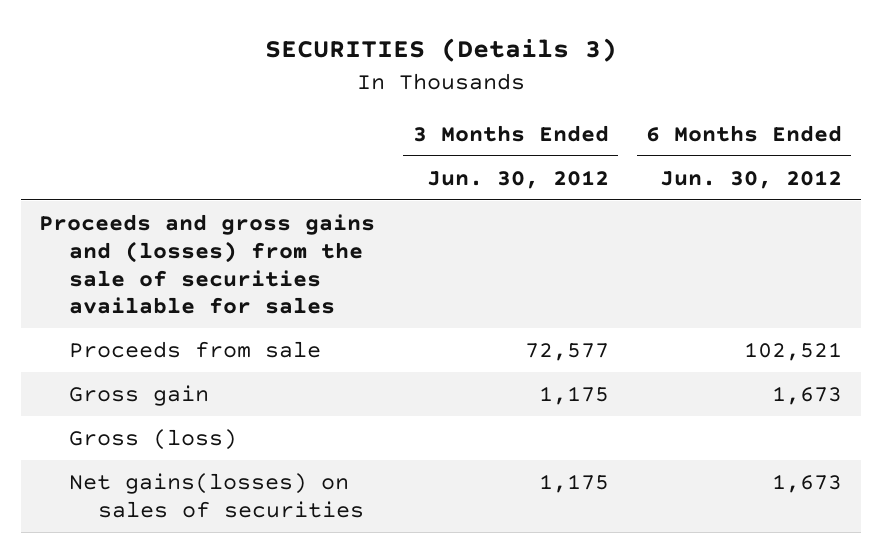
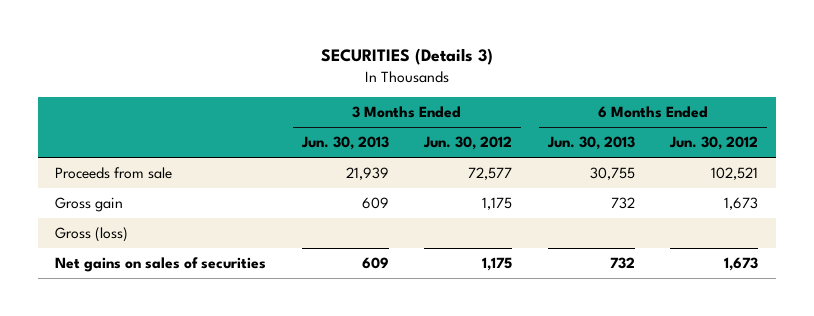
- | 3 Months Ended Jun. 30, 2012 | 6 Months Ended Jun. 30, 2012
+ | 3 Months Ended Jun. 30, 2013 | 3 Months Ended Jun. 30, 2012 | 6 Months Ended Jun. 30, 2013 | 6 Months Ended Jun. 30, 2012
- Proceeds and gross gains and (losses) from the sale of securities available for sales
- Net gains(losses) on sales of securities | 1,175 | 1,673
+ Net gains on sales of securities | 609 | 1,175 | 732 | 1,673

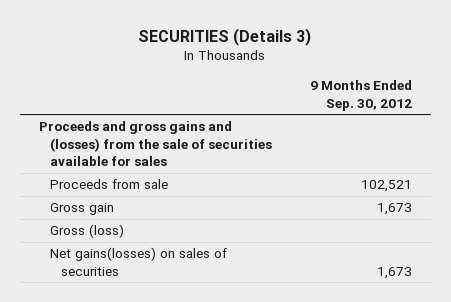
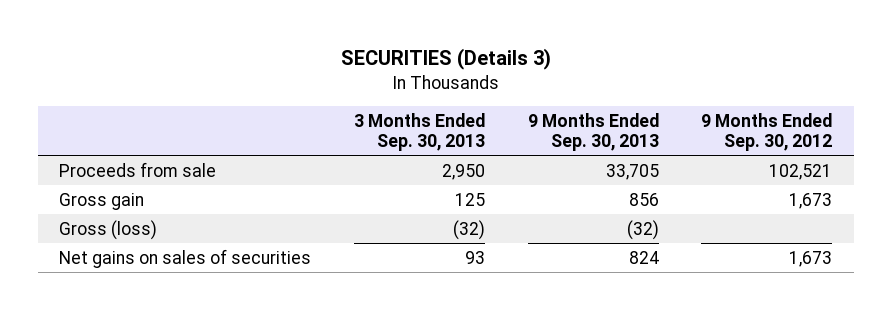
- | 9 Months Ended Sep. 30, 2012
+ | 3 Months Ended Sep. 30, 2013 | 9 Months Ended Sep. 30, 2013 | 9 Months Ended Sep. 30, 2012
- Proceeds and gross gains and (losses) from the sale of securities available for sales
- Net gains(losses) on sales of securities | 1,673
+ Net gains on sales of securities | 93 | 824 | 1,673

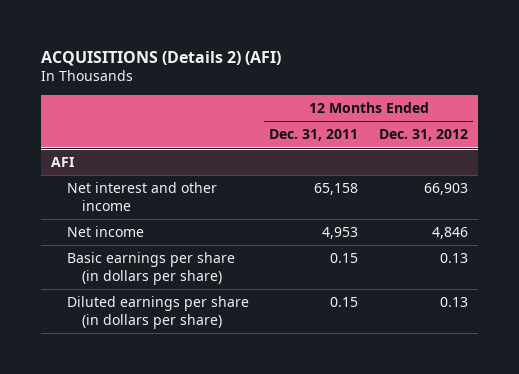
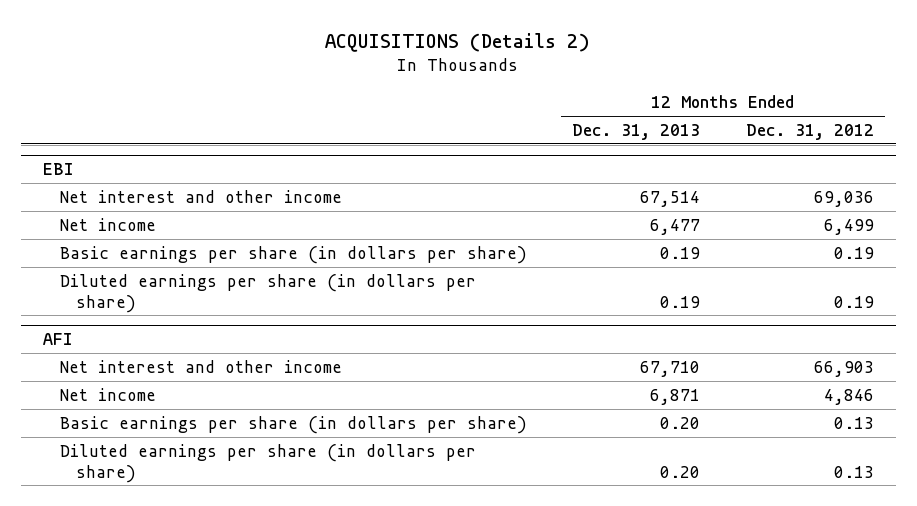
- ACQUISITIONS (Details 2) (AFI)
+ ACQUISITIONS (Details 2)
- | 12 Months Ended Dec. 31, 2011 | 12 Months Ended Dec. 31, 2012
+ | 12 Months Ended Dec. 31, 2013 | 12 Months Ended Dec. 31, 2012
+ EBI
+ Net interest and other income | 67,514 | 69,036
+ Net income | 6,477 | 6,499
+ Basic earnings per share (in dollars per share) | 0.19 | 0.19
+ Diluted earnings per share (in dollars per share) | 0.19 | 0.19

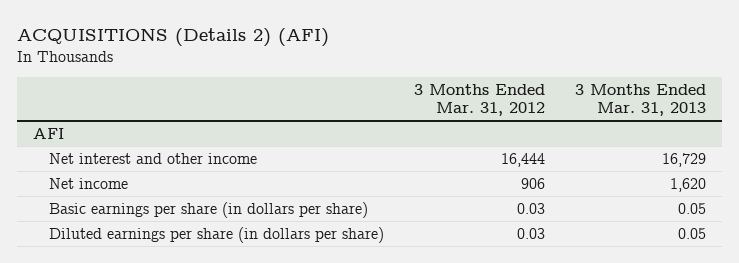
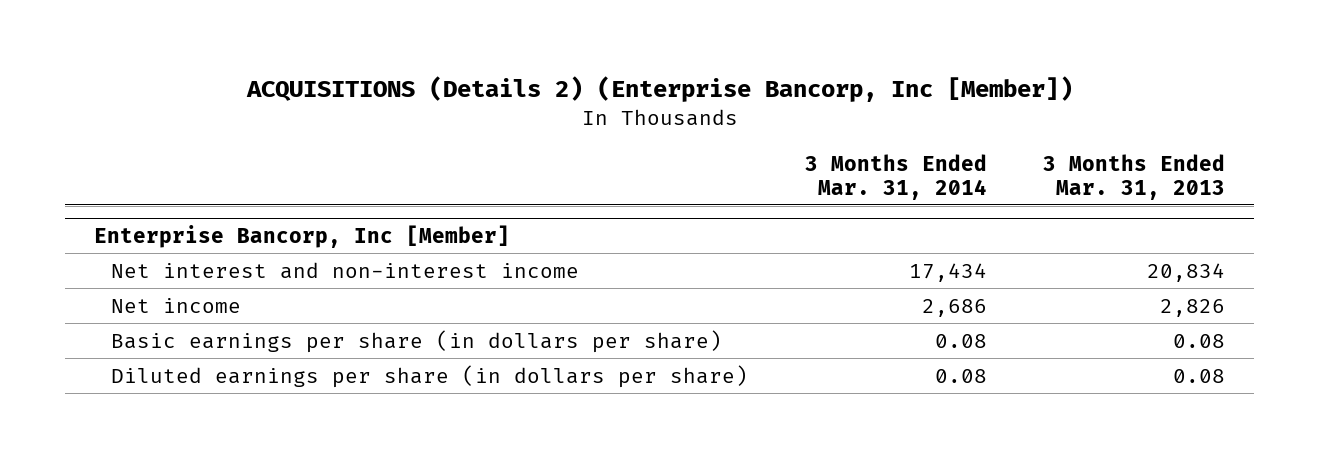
- ACQUISITIONS (Details 2) (AFI)
+ ACQUISITIONS (Details 2) (Enterprise Bancorp, Inc [Member])
- | 3 Months Ended Mar. 31, 2012 | 3 Months Ended Mar. 31, 2013
+ | 3 Months Ended Mar. 31, 2014 | 3 Months Ended Mar. 31, 2013
- AFI
- Net interest and other income | 16,444 | 16,729
- Net income | 906 | 1,620
- Basic earnings per share (in dollars per share) | 0.03 | 0.05
- Diluted earnings per share (in dollars per share) | 0.03 | 0.05
+ Enterprise Bancorp, Inc [Member]
+ Net interest and non-interest income | 17,434 | 20,834
+ Net income | 2,686 | 2,826
+ Basic earnings per share (in dollars per share) | 0.08 | 0.08
+ Diluted earnings per share (in dollars per share) | 0.08 | 0.08

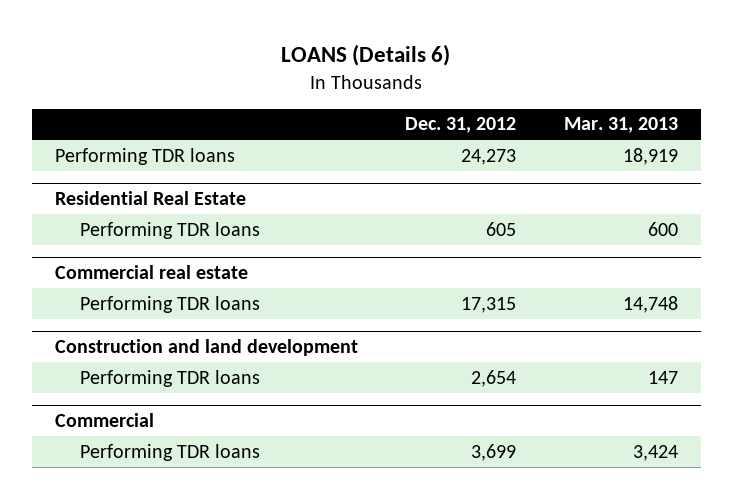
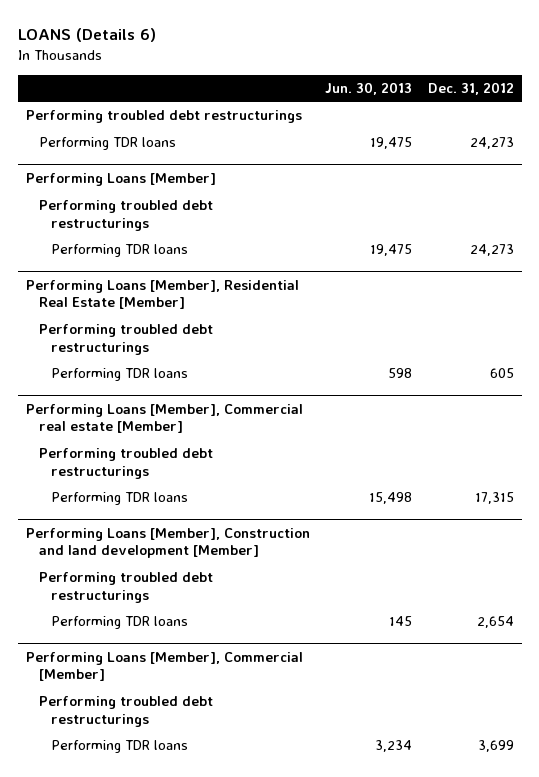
- | Dec. 31, 2012 | Mar. 31, 2013
+ | Jun. 30, 2013 | Dec. 31, 2012
+ Performing troubled debt restructurings
- Residential Real Estate
+ Performing Loans [Member]
+ Performing troubled debt restructurings
+ Performing TDR loans | 19,475 | 24,273
+ Performing Loans [Member], Residential Real Estate [Member]
+ Performing troubled debt restructurings
- Commercial real estate
+ Performing Loans [Member], Commercial real estate [Member]
+ Performing troubled debt restructurings
- Construction and land development
+ Performing Loans [Member], Construction and land development [Member]
+ Performing troubled debt restructurings
- Commercial
+ Performing Loans [Member], Commercial [Member]
+ Performing troubled debt restructurings

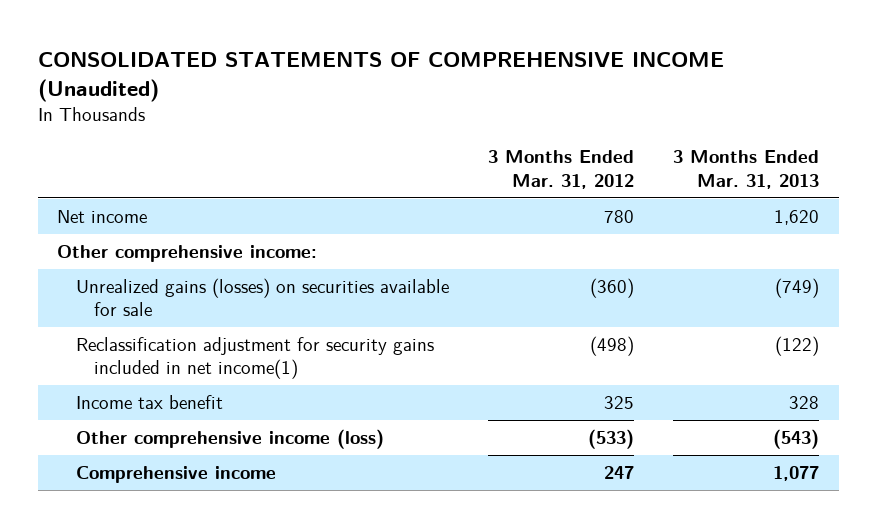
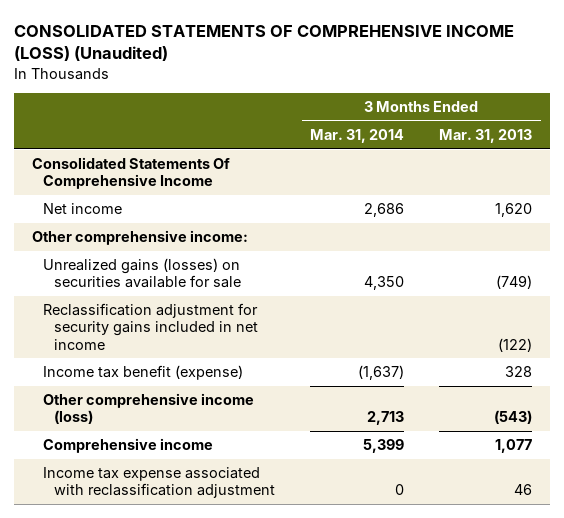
- CONSOLIDATED STATEMENTS OF COMPREHENSIVE INCOME (Unaudited)
+ CONSOLIDATED STATEMENTS OF COMPREHENSIVE INCOME (LOSS) (Unaudited)
- | 3 Months Ended Mar. 31, 2012 | 3 Months Ended Mar. 31, 2013
+ | 3 Months Ended Mar. 31, 2014 | 3 Months Ended Mar. 31, 2013
+ Consolidated Statements Of Comprehensive Income
- Reclassification adjustment for security gains included in net income(1) | (498) | (122)
- Income tax benefit | 325 | 328
+ Reclassification adjustment for security gains included in net income | | (122)
+ Income tax benefit (expense) | (1,637) | 328
+ Income tax expense associated with reclassification adjustment | 0 | 46

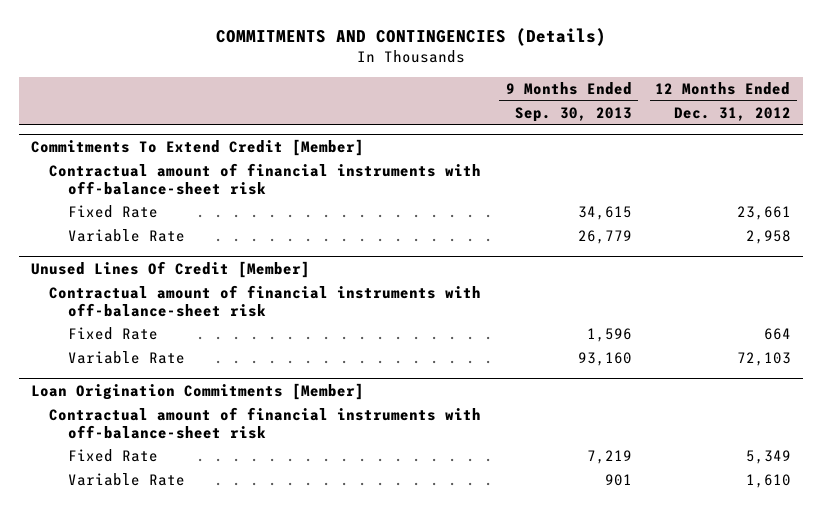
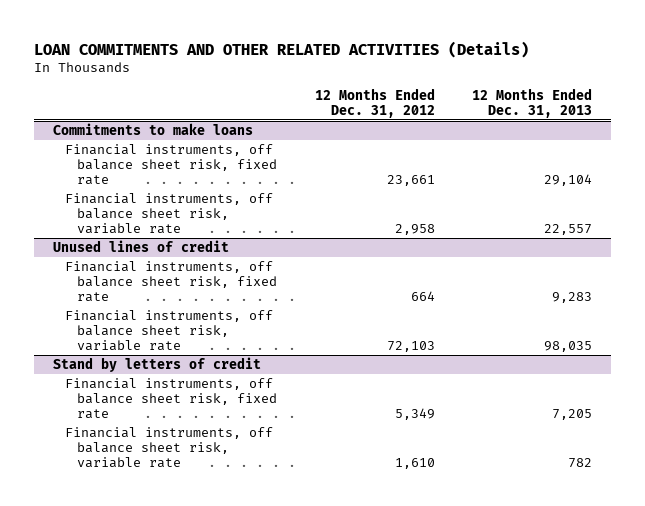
- COMMITMENTS AND CONTINGENCIES (Details)
+ LOAN COMMITMENTS AND OTHER RELATED ACTIVITIES (Details)
- | 9 Months Ended Sep. 30, 2013 | 12 Months Ended Dec. 31, 2012
+ | 12 Months Ended Dec. 31, 2012 | 12 Months Ended Dec. 31, 2013
- Commitments To Extend Credit [Member]
- Contractual amount of financial instruments with off-balance-sheet risk
- Fixed Rate | 34,615 | 23,661
- Variable Rate | 26,779 | 2,958
- Unused Lines Of Credit [Member]
- Contractual amount of financial instruments with off-balance-sheet risk
- Fixed Rate | 1,596 | 664
- Variable Rate | 93,160 | 72,103
- Loan Origination Commitments [Member]
- Contractual amount of financial instruments with off-balance-sheet risk
- Fixed Rate | 7,219 | 5,349
- Variable Rate | 901 | 1,610
+ Commitments to make loans
+ Financial instruments, off balance sheet risk, fixed rate | 23,661 | 29,104
+ Financial instruments, off balance sheet risk, variable rate | 2,958 | 22,557
+ Unused lines of credit
+ Financial instruments, off balance sheet risk, fixed rate | 664 | 9,283
+ Financial instruments, off balance sheet risk, variable rate | 72,103 | 98,035
+ Stand by letters of credit
+ Financial instruments, off balance sheet risk, fixed rate | 5,349 | 7,205
+ Financial instruments, off balance sheet risk, variable rate | 1,610 | 782

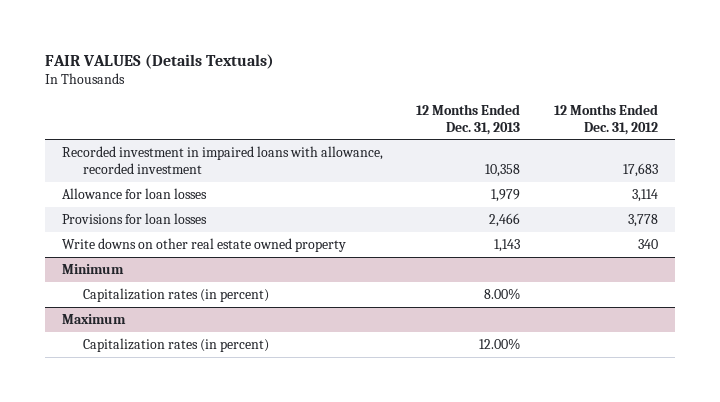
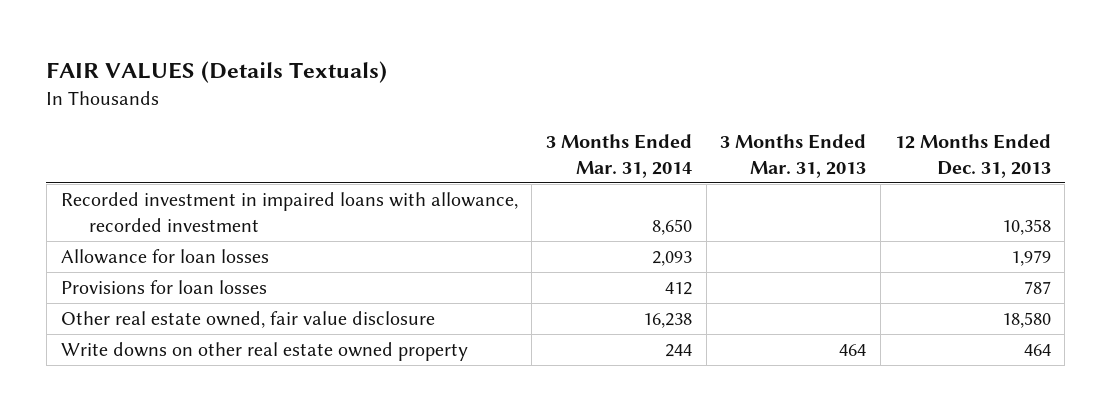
- | 12 Months Ended Dec. 31, 2013 | 12 Months Ended Dec. 31, 2012
+ | 3 Months Ended Mar. 31, 2014 | 3 Months Ended Mar. 31, 2013 | 12 Months Ended Dec. 31, 2013
- Provisions for loan losses | 2,466 | 3,778
- Write downs on other real estate owned property | 1,143 | 340
- Minimum
- Capitalization rates (in percent) | 8.00% |
- Maximum
- Capitalization rates (in percent) | 12.00% |
+ Provisions for loan losses | 412 | | 787
+ Other real estate owned, fair value disclosure | 16,238 | | 18,580
+ Write downs on other real estate owned property | 244 | 464 | 464

